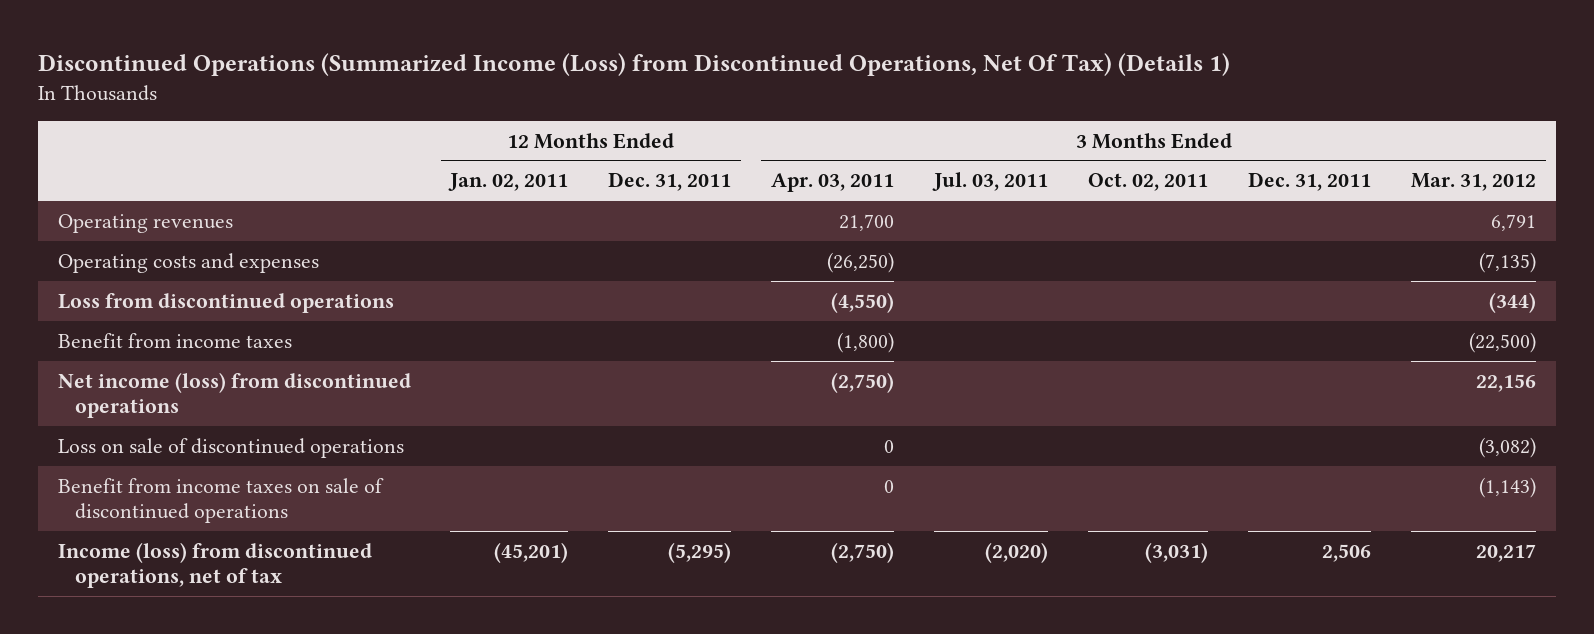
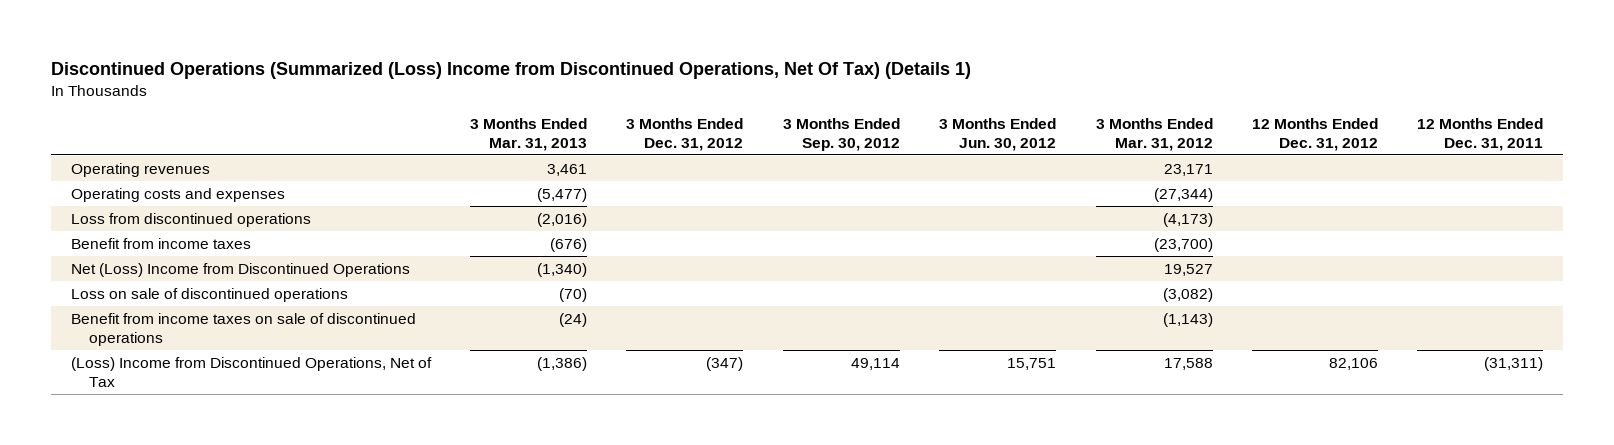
- Discontinued Operations (Summarized Income (Loss) from Discontinued Operations, Net Of Tax) (Details 1)
+ Discontinued Operations (Summarized (Loss) Income from Discontinued Operations, Net Of Tax) (Details 1)
- | 12 Months Ended Jan. 02, 2011 | 12 Months Ended Dec. 31, 2011 | 3 Months Ended Apr. 03, 2011 | 3 Months Ended Jul. 03, 2011 | 3 Months Ended Oct. 02, 2011 | 3 Months Ended Dec. 31, 2011 | 3 Months Ended Mar. 31, 2012
+ | 3 Months Ended Mar. 31, 2013 | 3 Months Ended Dec. 31, 2012 | 3 Months Ended Sep. 30, 2012 | 3 Months Ended Jun. 30, 2012 | 3 Months Ended Mar. 31, 2012 | 12 Months Ended Dec. 31, 2012 | 12 Months Ended Dec. 31, 2011
- Operating revenues | | | 21,700 | | | | 6,791
- Operating costs and expenses | | | (26,250) | | | | (7,135)
- Loss from discontinued operations | | | (4,550) | | | | (344)
- Benefit from income taxes | | | (1,800) | | | | (22,500)
- Net income (loss) from discontinued operations | | | (2,750) | | | | 22,156
+ Operating revenues | 3,461 | | | | 23,171 | |
+ Operating costs and expenses | (5,477) | | | | (27,344) | |
+ Loss from discontinued operations | (2,016) | | | | (4,173) | |
+ Benefit from income taxes | (676) | | | | (23,700) | |
+ Net (Loss) Income from Discontinued Operations | (1,340) | | | | 19,527 | |
- Income (loss) from discontinued operations, net of tax | (45,201) | (5,295) | (2,750) | (2,020) | (3,031) | 2,506 | 20,217
+ (Loss) Income from Discontinued Operations, Net of Tax | (1,386) | (347) | 49,114 | 15,751 | 17,588 | 82,106 | (31,311)

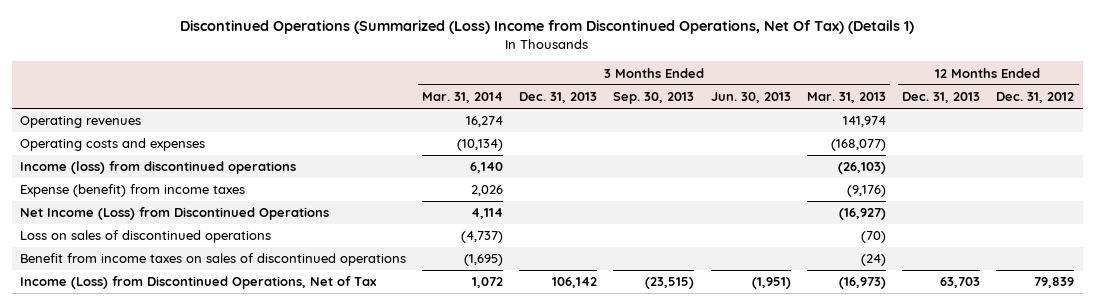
- | 3 Months Ended Mar. 31, 2013 | 3 Months Ended Dec. 31, 2012 | 3 Months Ended Sep. 30, 2012 | 3 Months Ended Jun. 30, 2012 | 3 Months Ended Mar. 31, 2012 | 12 Months Ended Dec. 31, 2012 | 12 Months Ended Dec. 31, 2011
+ | 3 Months Ended Mar. 31, 2014 | 3 Months Ended Dec. 31, 2013 | 3 Months Ended Sep. 30, 2013 | 3 Months Ended Jun. 30, 2013 | 3 Months Ended Mar. 31, 2013 | 12 Months Ended Dec. 31, 2013 | 12 Months Ended Dec. 31, 2012
- Operating revenues | 3,461 | | | | 23,171 | |
- Operating costs and expenses | (5,477) | | | | (27,344) | |
- Loss from discontinued operations | (2,016) | | | | (4,173) | |
- Benefit from income taxes | (676) | | | | (23,700) | |
- Net (Loss) Income from Discontinued Operations | (1,340) | | | | 19,527 | |
- Loss on sale of discontinued operations | (70) | | | | (3,082) | |
- Benefit from income taxes on sale of discontinued operations | (24) | | | | (1,143) | |
- (Loss) Income from Discontinued Operations, Net of Tax | (1,386) | (347) | 49,114 | 15,751 | 17,588 | 82,106 | (31,311)
+ Operating revenues | 16,274 | | | | 141,974 | |
+ Operating costs and expenses | (10,134) | | | | (168,077) | |
+ Income (loss) from discontinued operations | 6,140 | | | | (26,103) | |
+ Expense (benefit) from income taxes | 2,026 | | | | (9,176) | |
+ Net Income (Loss) from Discontinued Operations | 4,114 | | | | (16,927) | |
+ Loss on sales of discontinued operations | (4,737) | | | | (70) | |
+ Benefit from income taxes on sales of discontinued operations | (1,695) | | | | (24) | |
+ Income (Loss) from Discontinued Operations, Net of Tax | 1,072 | 106,142 | (23,515) | (1,951) | (16,973) | 63,703 | 79,839

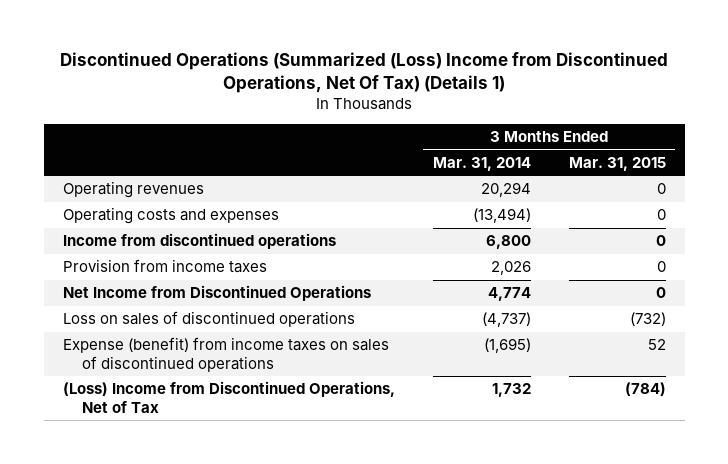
- | 3 Months Ended Mar. 31, 2014 | 3 Months Ended Dec. 31, 2013 | 3 Months Ended Sep. 30, 2013 | 3 Months Ended Jun. 30, 2013 | 3 Months Ended Mar. 31, 2013 | 12 Months Ended Dec. 31, 2013 | 12 Months Ended Dec. 31, 2012
+ | 3 Months Ended Mar. 31, 2014 | 3 Months Ended Mar. 31, 2015
- Operating revenues | 16,274 | | | | 141,974 | |
- Operating costs and expenses | (10,134) | | | | (168,077) | |
- Income (loss) from discontinued operations | 6,140 | | | | (26,103) | |
- Expense (benefit) from income taxes | 2,026 | | | | (9,176) | |
- Net Income (Loss) from Discontinued Operations | 4,114 | | | | (16,927) | |
+ Operating revenues | 20,294 | 0
+ Operating costs and expenses | (13,494) | 0
+ Income from discontinued operations | 6,800 | 0
+ Provision from income taxes | 2,026 | 0
+ Net Income from Discontinued Operations | 4,774 | 0
- Benefit from income taxes on sales of discontinued operations | (1,695) | | | | (24) | |
- Income (Loss) from Discontinued Operations, Net of Tax | 1,072 | 106,142 | (23,515) | (1,951) | (16,973) | 63,703 | 79,839
+ Expense (benefit) from income taxes on sales of discontinued operations | (1,695) | 52
+ (Loss) Income from Discontinued Operations, Net of Tax | 1,732 | (784)

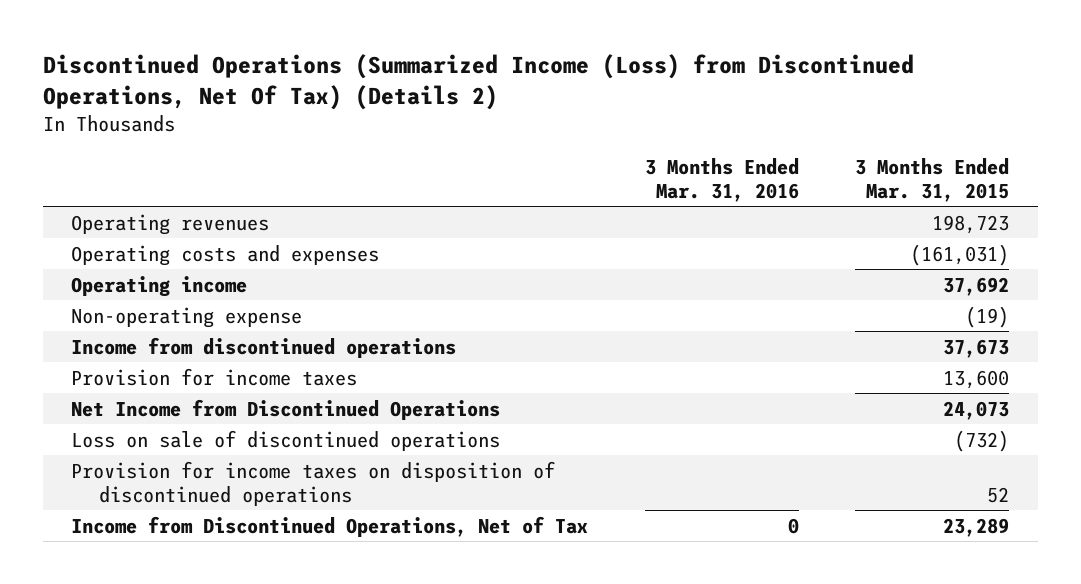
- Discontinued Operations (Summarized (Loss) Income from Discontinued Operations, Net Of Tax) (Details 1)
+ Discontinued Operations (Summarized Income (Loss) from Discontinued Operations, Net Of Tax) (Details 2)
- | 3 Months Ended Mar. 31, 2014 | 3 Months Ended Mar. 31, 2015
+ | 3 Months Ended Mar. 31, 2016 | 3 Months Ended Mar. 31, 2015
- Operating revenues | 20,294 | 0
- Operating costs and expenses | (13,494) | 0
- Income from discontinued operations | 6,800 | 0
- Provision from income taxes | 2,026 | 0
- Net Income from Discontinued Operations | 4,774 | 0
- Loss on sales of discontinued operations | (4,737) | (732)
- Expense (benefit) from income taxes on sales of discontinued operations | (1,695) | 52
- (Loss) Income from Discontinued Operations, Net of Tax | 1,732 | (784)
+ Operating revenues | | 198,723
+ Operating costs and expenses | | (161,031)
+ Operating income | | 37,692
+ Non-operating expense | | (19)
+ Income from discontinued operations | | 37,673
+ Provision for income taxes | | 13,600
+ Net Income from Discontinued Operations | | 24,073
+ Loss on sale of discontinued operations | | (732)
+ Provision for income taxes on disposition of discontinued operations | | 52
+ Income from Discontinued Operations, Net of Tax | 0 | 23,289

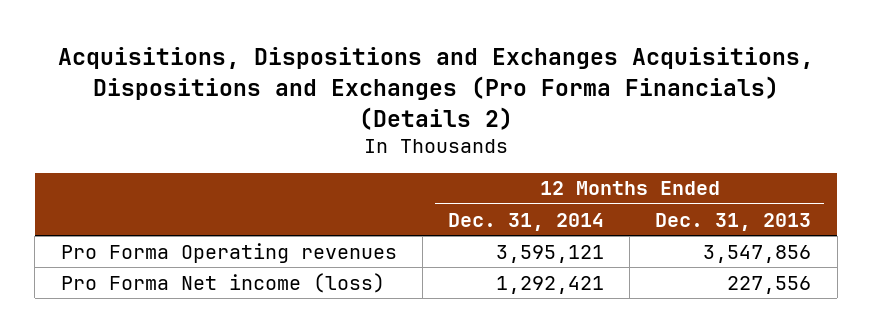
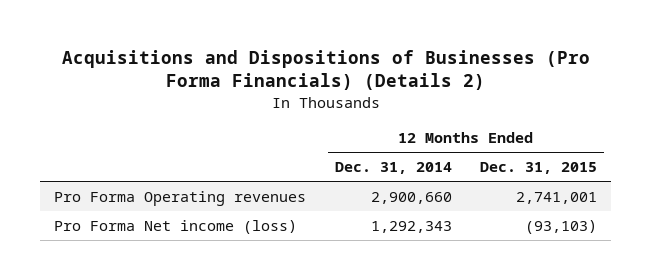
- Acquisitions, Dispositions and Exchanges Acquisitions, Dispositions and Exchanges (Pro Forma Financials) (Details 2)
+ Acquisitions and Dispositions of Businesses (Pro Forma Financials) (Details 2)
- | 12 Months Ended Dec. 31, 2014 | 12 Months Ended Dec. 31, 2013
+ | 12 Months Ended Dec. 31, 2014 | 12 Months Ended Dec. 31, 2015
- Pro Forma Operating revenues | 3,595,121 | 3,547,856
- Pro Forma Net income (loss) | 1,292,421 | 227,556
+ Pro Forma Operating revenues | 2,900,660 | 2,741,001
+ Pro Forma Net income (loss) | 1,292,343 | (93,103)

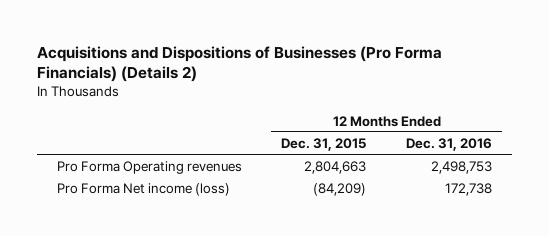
- | 12 Months Ended Dec. 31, 2014 | 12 Months Ended Dec. 31, 2015
+ | 12 Months Ended Dec. 31, 2015 | 12 Months Ended Dec. 31, 2016
- Pro Forma Operating revenues | 2,900,660 | 2,741,001
- Pro Forma Net income (loss) | 1,292,343 | (93,103)
+ Pro Forma Operating revenues | 2,804,663 | 2,498,753
+ Pro Forma Net income (loss) | (84,209) | 172,738

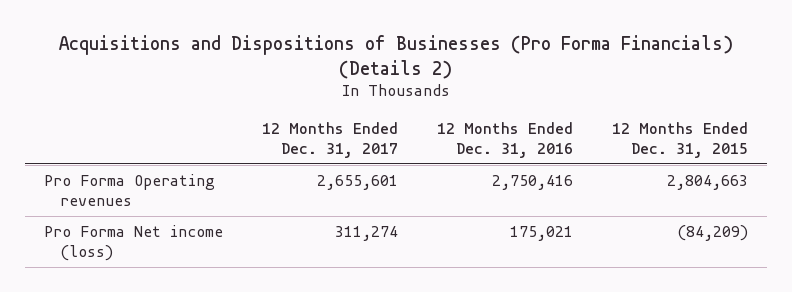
- | 12 Months Ended Dec. 31, 2015 | 12 Months Ended Dec. 31, 2016
+ | 12 Months Ended Dec. 31, 2017 | 12 Months Ended Dec. 31, 2016 | 12 Months Ended Dec. 31, 2015
- Pro Forma Operating revenues | 2,804,663 | 2,498,753
- Pro Forma Net income (loss) | (84,209) | 172,738
+ Pro Forma Operating revenues | 2,655,601 | 2,750,416 | 2,804,663
+ Pro Forma Net income (loss) | 311,274 | 175,021 | (84,209)

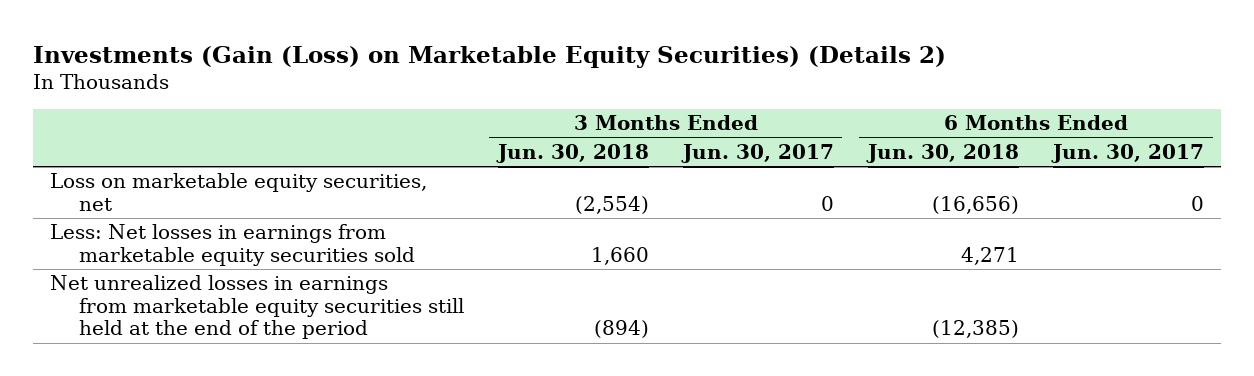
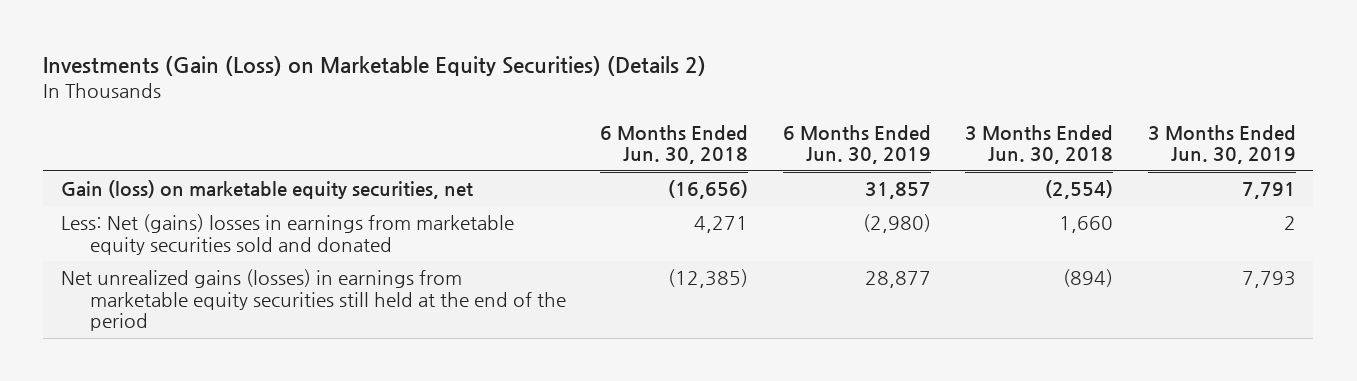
- | 3 Months Ended Jun. 30, 2018 | 3 Months Ended Jun. 30, 2017 | 6 Months Ended Jun. 30, 2018 | 6 Months Ended Jun. 30, 2017
+ | 6 Months Ended Jun. 30, 2018 | 6 Months Ended Jun. 30, 2019 | 3 Months Ended Jun. 30, 2018 | 3 Months Ended Jun. 30, 2019
- Loss on marketable equity securities, net | (2,554) | 0 | (16,656) | 0
- Less: Net losses in earnings from marketable equity securities sold | 1,660 | | 4,271 |
- Net unrealized losses in earnings from marketable equity securities still held at the end of the period | (894) | | (12,385) |
+ Gain (loss) on marketable equity securities, net | (16,656) | 31,857 | (2,554) | 7,791
+ Less: Net (gains) losses in earnings from marketable equity securities sold and donated | 4,271 | (2,980) | 1,660 | 2
+ Net unrealized gains (losses) in earnings from marketable equity securities still held at the end of the period | (12,385) | 28,877 | (894) | 7,793

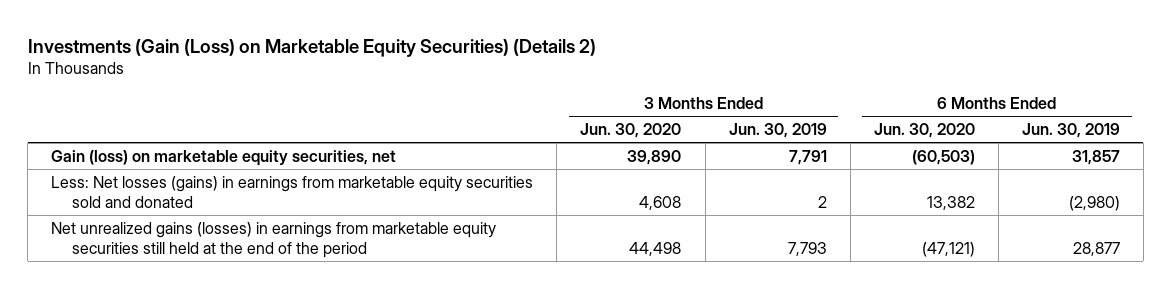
- | 6 Months Ended Jun. 30, 2018 | 6 Months Ended Jun. 30, 2019 | 3 Months Ended Jun. 30, 2018 | 3 Months Ended Jun. 30, 2019
+ | 3 Months Ended Jun. 30, 2020 | 3 Months Ended Jun. 30, 2019 | 6 Months Ended Jun. 30, 2020 | 6 Months Ended Jun. 30, 2019
- Less: Net (gains) losses in earnings from marketable equity securities sold and donated | 4,271 | (2,980) | 1,660 | 2
+ Less: Net losses (gains) in earnings from marketable equity securities sold and donated | 4,608 | 2 | 13,382 | (2,980)

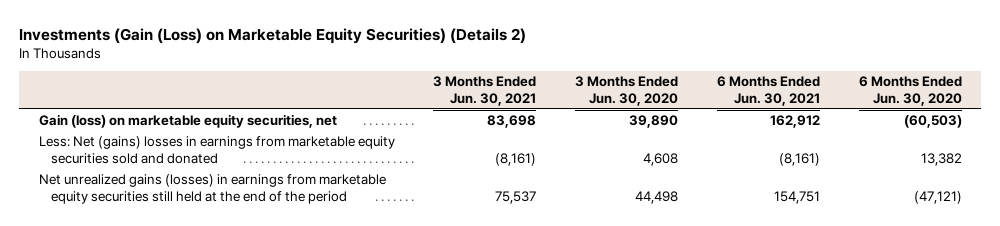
- | 3 Months Ended Jun. 30, 2020 | 3 Months Ended Jun. 30, 2019 | 6 Months Ended Jun. 30, 2020 | 6 Months Ended Jun. 30, 2019
+ | 3 Months Ended Jun. 30, 2021 | 3 Months Ended Jun. 30, 2020 | 6 Months Ended Jun. 30, 2021 | 6 Months Ended Jun. 30, 2020
- Less: Net losses (gains) in earnings from marketable equity securities sold and donated | 4,608 | 2 | 13,382 | (2,980)
+ Less: Net (gains) losses in earnings from marketable equity securities sold and donated | (8,161) | 4,608 | (8,161) | 13,382

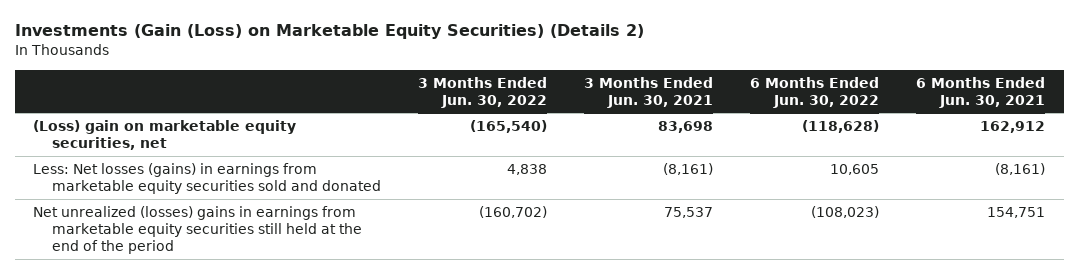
- | 3 Months Ended Jun. 30, 2021 | 3 Months Ended Jun. 30, 2020 | 6 Months Ended Jun. 30, 2021 | 6 Months Ended Jun. 30, 2020
+ | 3 Months Ended Jun. 30, 2022 | 3 Months Ended Jun. 30, 2021 | 6 Months Ended Jun. 30, 2022 | 6 Months Ended Jun. 30, 2021
- Gain (loss) on marketable equity securities, net | 83,698 | 39,890 | 162,912 | (60,503)
- Less: Net (gains) losses in earnings from marketable equity securities sold and donated | (8,161) | 4,608 | (8,161) | 13,382
- Net unrealized gains (losses) in earnings from marketable equity securities still held at the end of the period | 75,537 | 44,498 | 154,751 | (47,121)
+ (Loss) gain on marketable equity securities, net | (165,540) | 83,698 | (118,628) | 162,912
+ Less: Net losses (gains) in earnings from marketable equity securities sold and donated | 4,838 | (8,161) | 10,605 | (8,161)
+ Net unrealized (losses) gains in earnings from marketable equity securities still held at the end of the period | (160,702) | 75,537 | (108,023) | 154,751

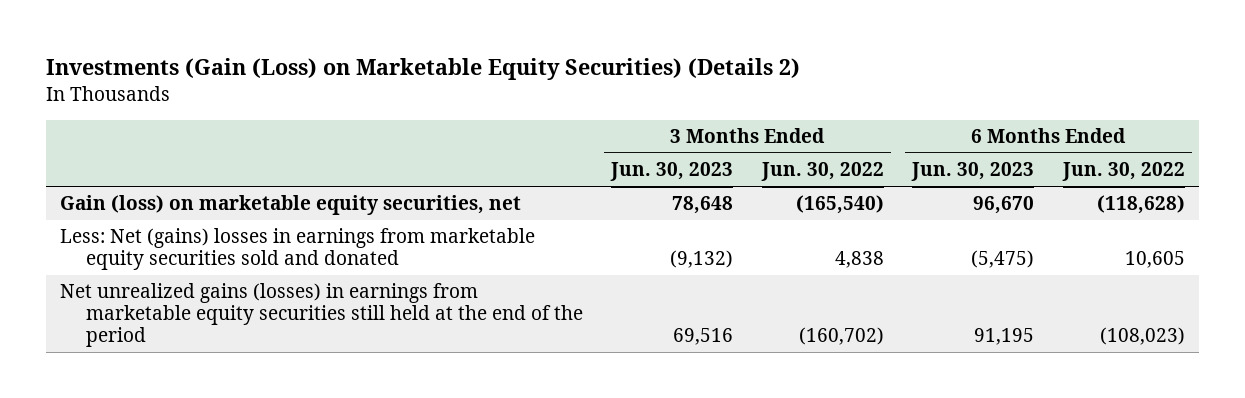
- | 3 Months Ended Jun. 30, 2022 | 3 Months Ended Jun. 30, 2021 | 6 Months Ended Jun. 30, 2022 | 6 Months Ended Jun. 30, 2021
+ | 3 Months Ended Jun. 30, 2023 | 3 Months Ended Jun. 30, 2022 | 6 Months Ended Jun. 30, 2023 | 6 Months Ended Jun. 30, 2022
- (Loss) gain on marketable equity securities, net | (165,540) | 83,698 | (118,628) | 162,912
- Less: Net losses (gains) in earnings from marketable equity securities sold and donated | 4,838 | (8,161) | 10,605 | (8,161)
- Net unrealized (losses) gains in earnings from marketable equity securities still held at the end of the period | (160,702) | 75,537 | (108,023) | 154,751
+ Gain (loss) on marketable equity securities, net | 78,648 | (165,540) | 96,670 | (118,628)
+ Less: Net (gains) losses in earnings from marketable equity securities sold and donated | (9,132) | 4,838 | (5,475) | 10,605
+ Net unrealized gains (losses) in earnings from marketable equity securities still held at the end of the period | 69,516 | (160,702) | 91,195 | (108,023)

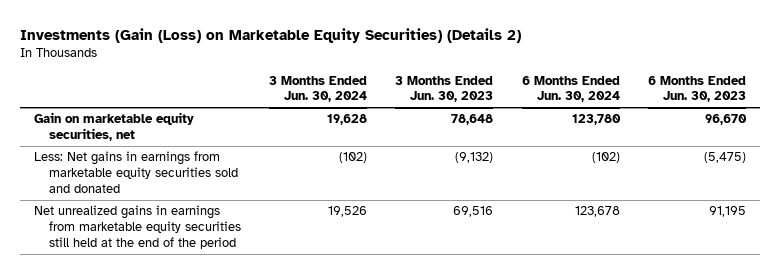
- | 3 Months Ended Jun. 30, 2023 | 3 Months Ended Jun. 30, 2022 | 6 Months Ended Jun. 30, 2023 | 6 Months Ended Jun. 30, 2022
+ | 3 Months Ended Jun. 30, 2024 | 3 Months Ended Jun. 30, 2023 | 6 Months Ended Jun. 30, 2024 | 6 Months Ended Jun. 30, 2023
- Gain (loss) on marketable equity securities, net | 78,648 | (165,540) | 96,670 | (118,628)
- Less: Net (gains) losses in earnings from marketable equity securities sold and donated | (9,132) | 4,838 | (5,475) | 10,605
- Net unrealized gains (losses) in earnings from marketable equity securities still held at the end of the period | 69,516 | (160,702) | 91,195 | (108,023)
+ Gain on marketable equity securities, net | 19,628 | 78,648 | 123,780 | 96,670
+ Less: Net gains in earnings from marketable equity securities sold and donated | (102) | (9,132) | (102) | (5,475)
+ Net unrealized gains in earnings from marketable equity securities still held at the end of the period | 19,526 | 69,516 | 123,678 | 91,195

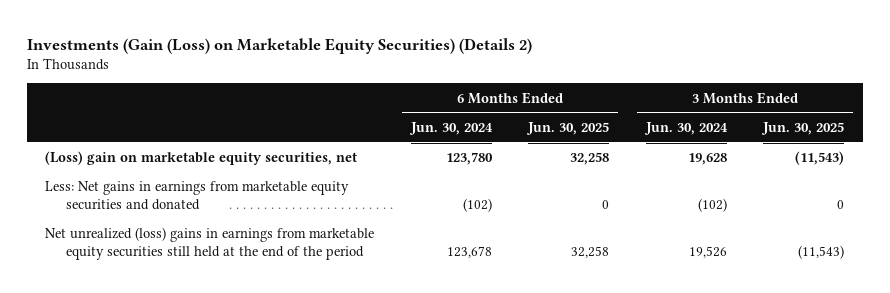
- | 3 Months Ended Jun. 30, 2024 | 3 Months Ended Jun. 30, 2023 | 6 Months Ended Jun. 30, 2024 | 6 Months Ended Jun. 30, 2023
+ | 6 Months Ended Jun. 30, 2024 | 6 Months Ended Jun. 30, 2025 | 3 Months Ended Jun. 30, 2024 | 3 Months Ended Jun. 30, 2025
- Gain on marketable equity securities, net | 19,628 | 78,648 | 123,780 | 96,670
- Less: Net gains in earnings from marketable equity securities sold and donated | (102) | (9,132) | (102) | (5,475)
- Net unrealized gains in earnings from marketable equity securities still held at the end of the period | 19,526 | 69,516 | 123,678 | 91,195
+ (Loss) gain on marketable equity securities, net | 123,780 | 32,258 | 19,628 | (11,543)
+ Less: Net gains in earnings from marketable equity securities and donated | (102) | 0 | (102) | 0
+ Net unrealized (loss) gains in earnings from marketable equity securities still held at the end of the period | 123,678 | 32,258 | 19,526 | (11,543)

